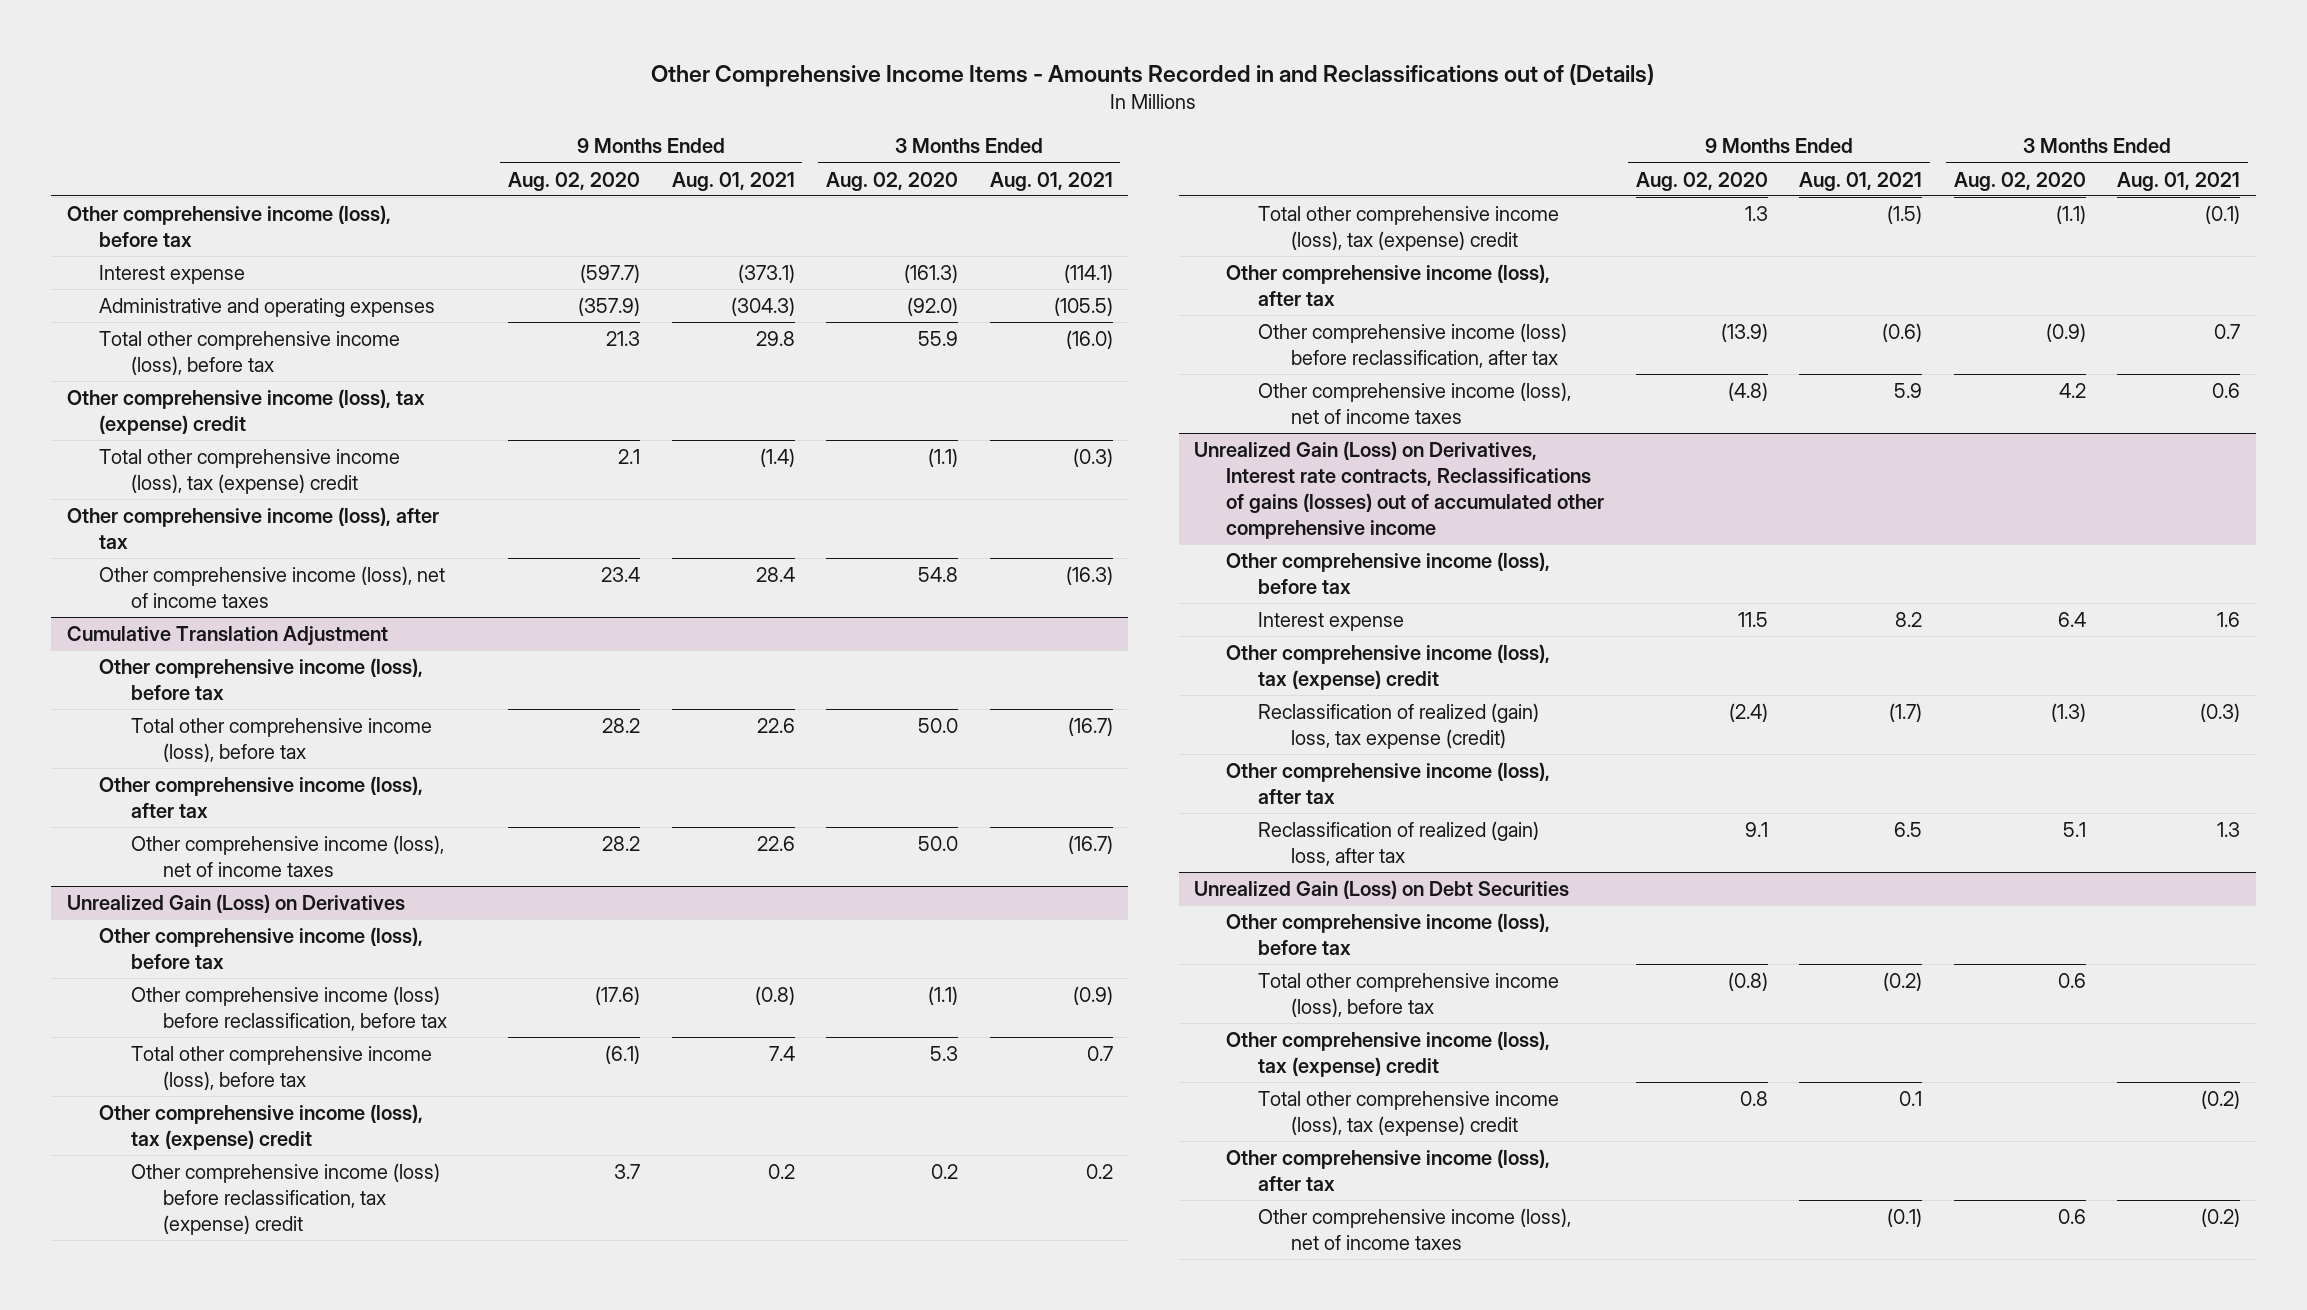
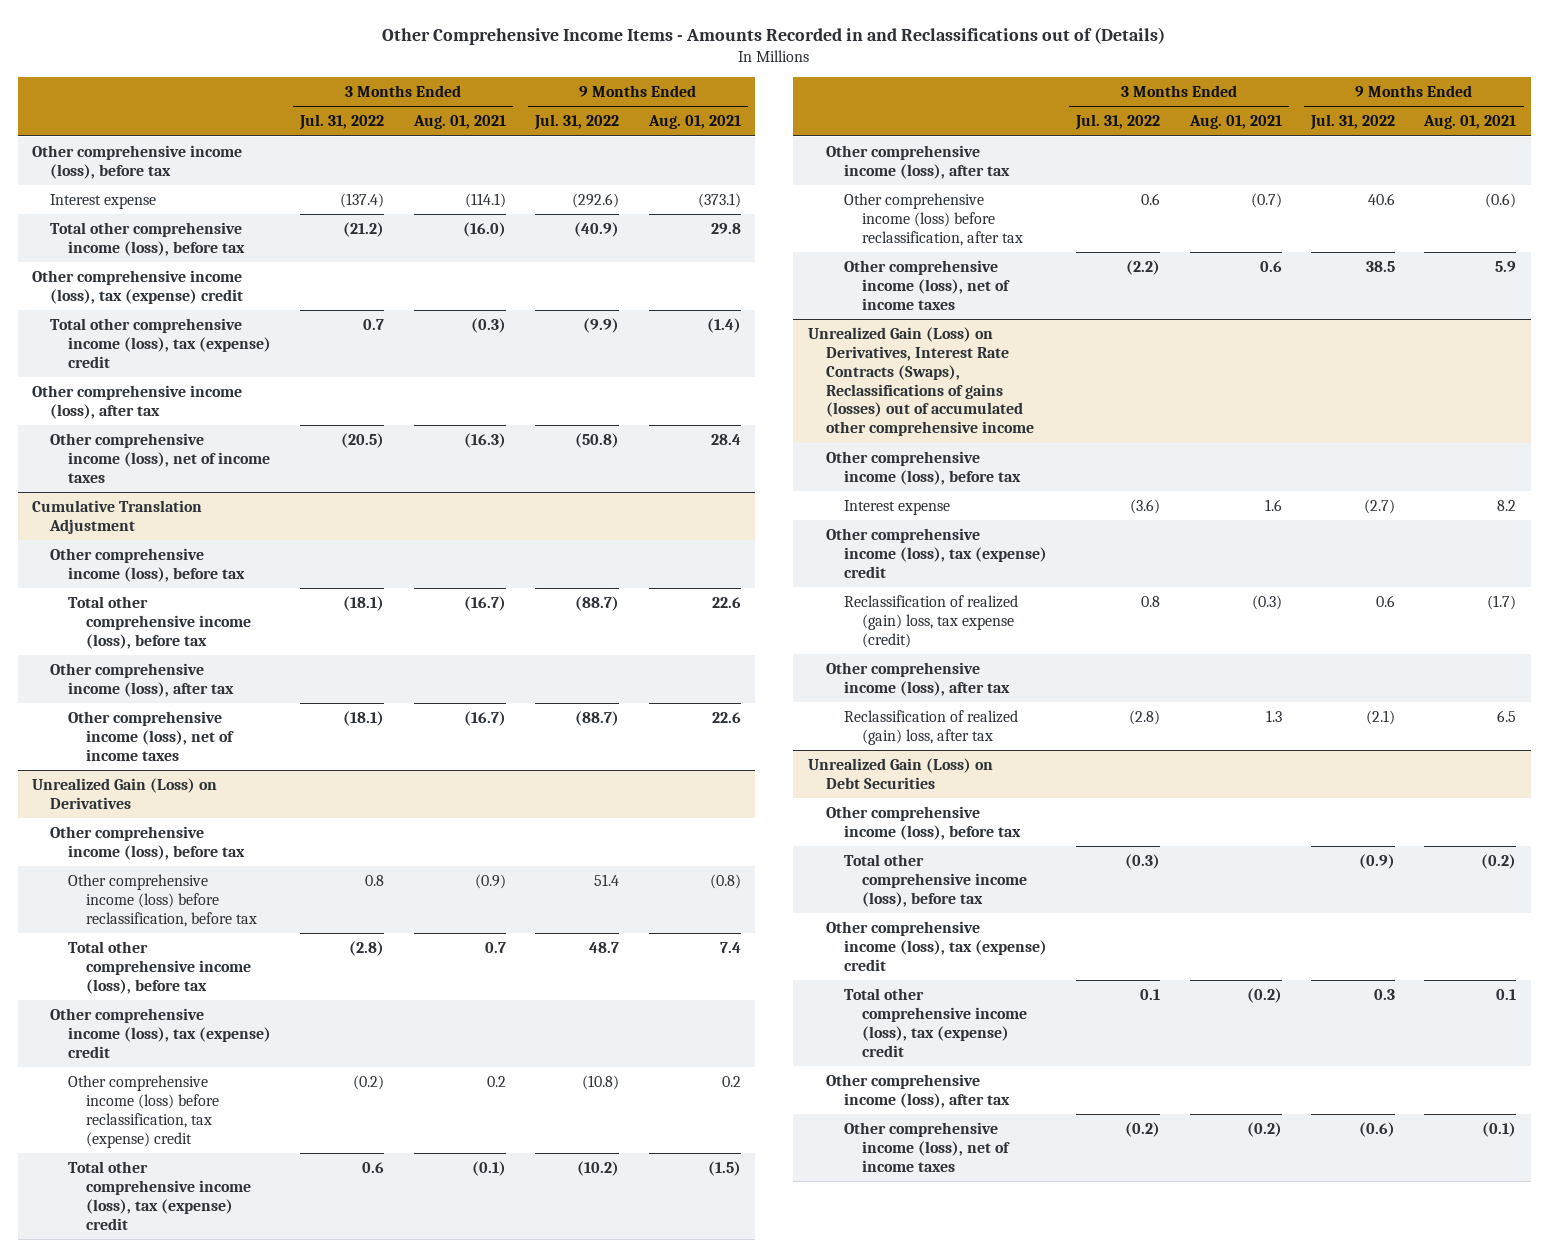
- | 9 Months Ended Aug. 02, 2020 | 9 Months Ended Aug. 01, 2021 | 3 Months Ended Aug. 02, 2020 | 3 Months Ended Aug. 01, 2021
+ | 3 Months Ended Jul. 31, 2022 | 3 Months Ended Aug. 01, 2021 | 9 Months Ended Jul. 31, 2022 | 9 Months Ended Aug. 01, 2021
- Administrative and operating expenses | (357.9) | (304.3) | (92.0) | (105.5)
@ Unrealized Gain (Loss) on Derivatives
- Other comprehensive income (loss) before reclassification, after tax | (13.9) | (0.6) | (0.9) | 0.7
+ Other comprehensive income (loss) before reclassification, after tax | 0.6 | (0.7) | 40.6 | (0.6)
- Unrealized Gain (Loss) on Derivatives, Interest rate contracts, Reclassifications of gains (losses) out of accumulated other comprehensive income
+ Unrealized Gain (Loss) on Derivatives, Interest Rate Contracts (Swaps), Reclassifications of gains (losses) out of accumulated other comprehensive income

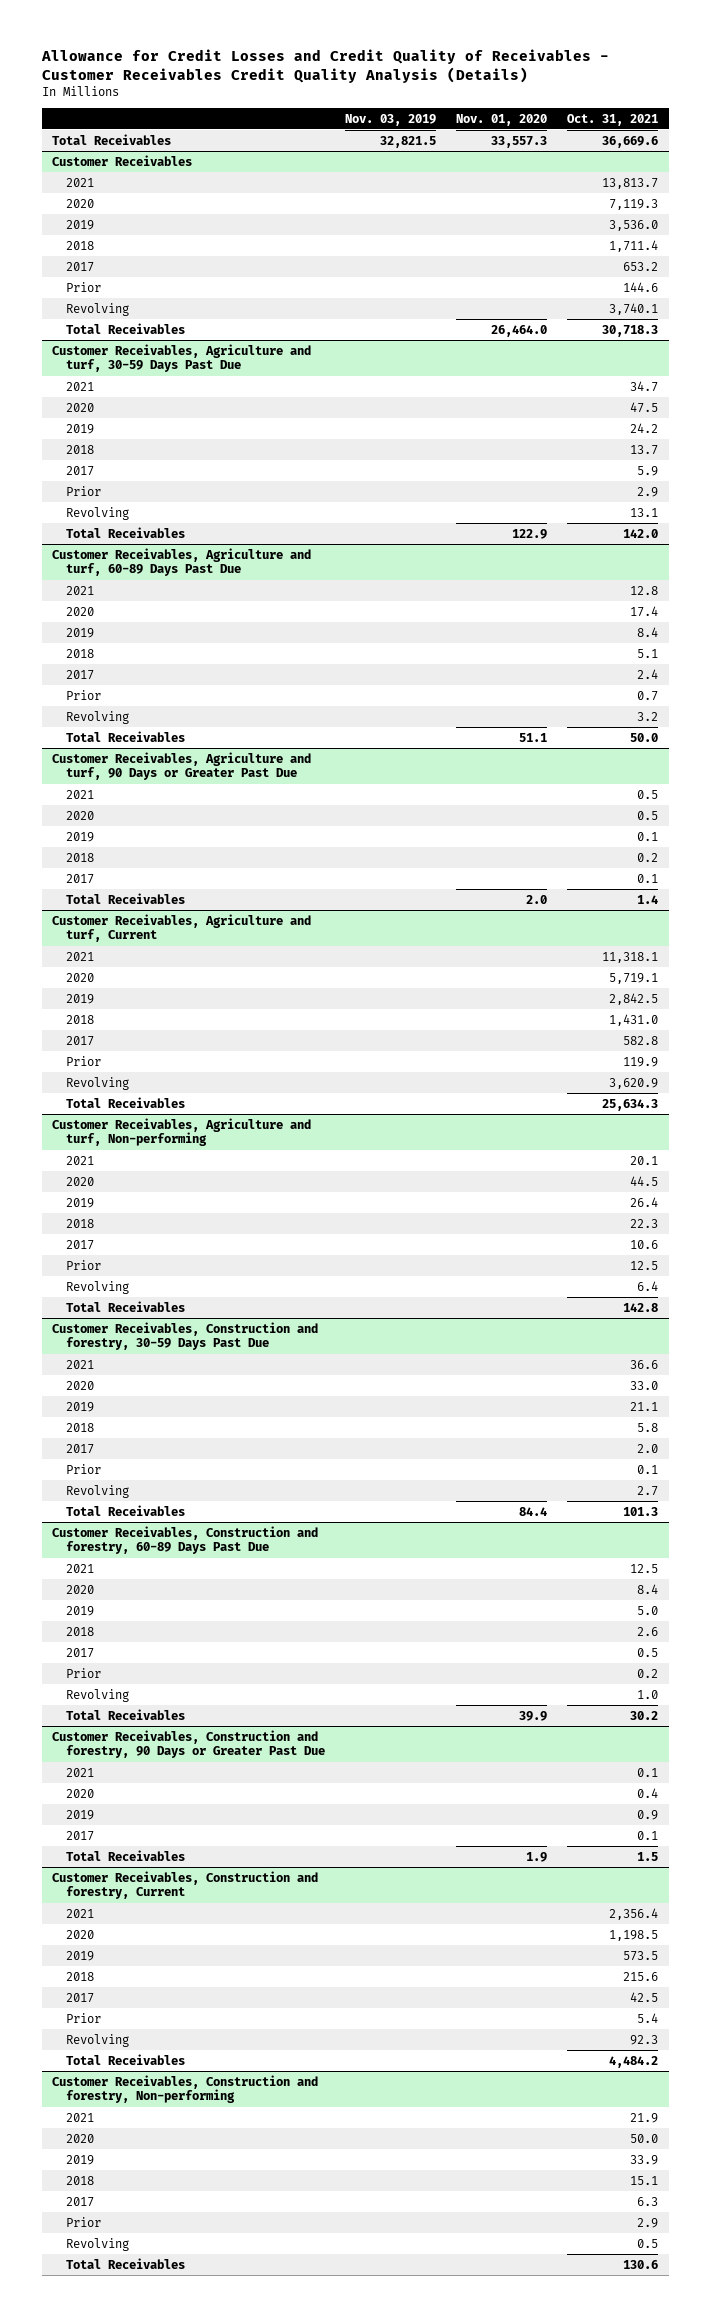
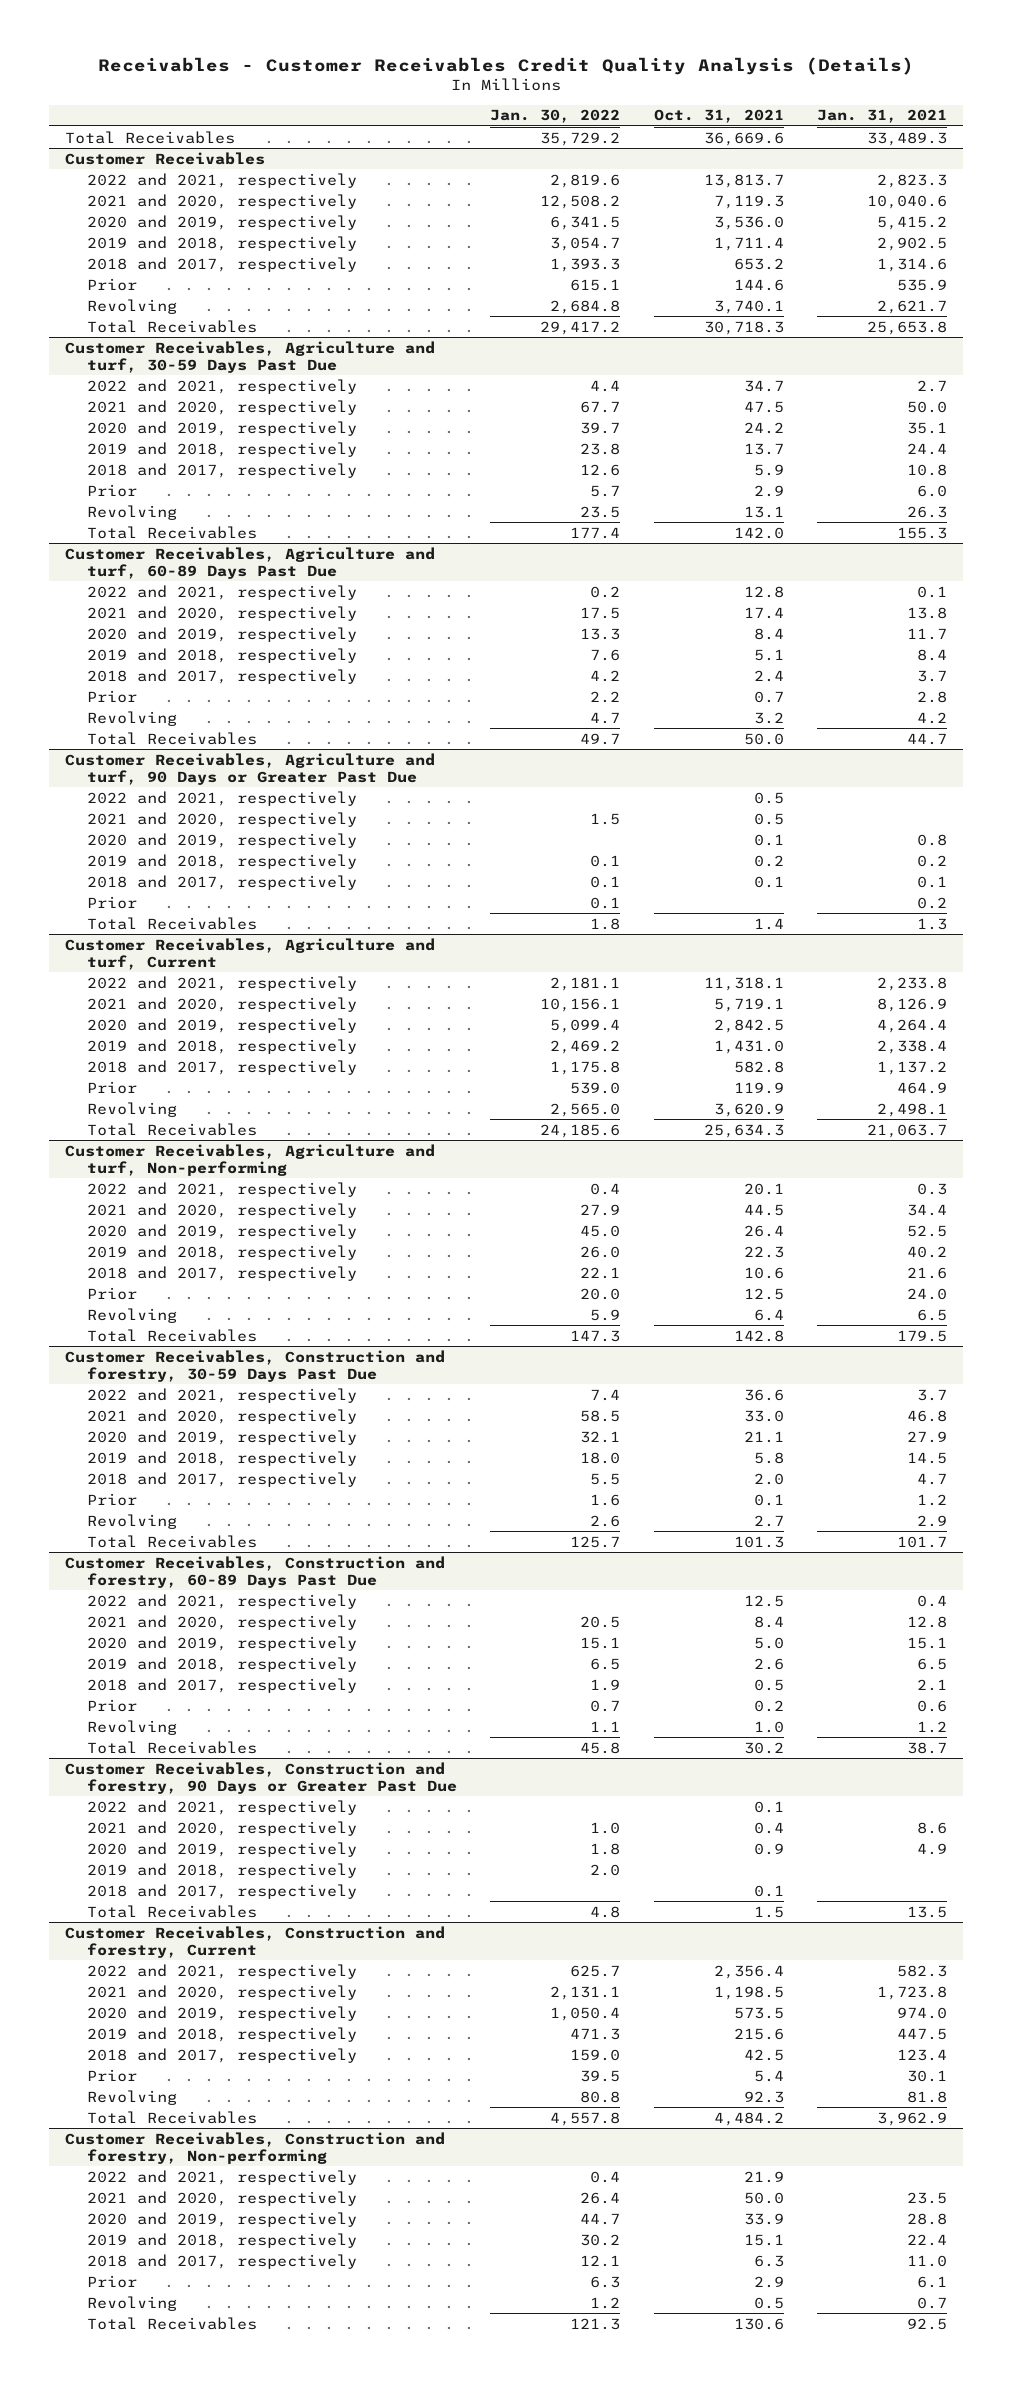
- Allowance for Credit Losses and Credit Quality of Receivables - Customer Receivables Credit Quality Analysis (Details)
+ Receivables - Customer Receivables Credit Quality Analysis (Details)
- | Nov. 03, 2019 | Nov. 01, 2020 | Oct. 31, 2021
+ | Jan. 30, 2022 | Oct. 31, 2021 | Jan. 31, 2021
@ Customer Receivables
- 2021 | | | 13,813.7
- 2020 | | | 7,119.3
- 2019 | | | 3,536.0
- 2018 | | | 1,711.4
- 2017 | | | 653.2
+ 2022 and 2021, respectively | 2,819.6 | 13,813.7 | 2,823.3
+ 2021 and 2020, respectively | 12,508.2 | 7,119.3 | 10,040.6
+ 2020 and 2019, respectively | 6,341.5 | 3,536.0 | 5,415.2
+ 2019 and 2018, respectively | 3,054.7 | 1,711.4 | 2,902.5
+ 2018 and 2017, respectively | 1,393.3 | 653.2 | 1,314.6
@ Customer Receivables, Agriculture and turf, 30-59 Days Past Due
- 2021 | | | 34.7
- 2020 | | | 47.5
- 2019 | | | 24.2
- 2018 | | | 13.7
- 2017 | | | 5.9
+ 2022 and 2021, respectively | 4.4 | 34.7 | 2.7
+ 2021 and 2020, respectively | 67.7 | 47.5 | 50.0
+ 2020 and 2019, respectively | 39.7 | 24.2 | 35.1
+ 2019 and 2018, respectively | 23.8 | 13.7 | 24.4
+ 2018 and 2017, respectively | 12.6 | 5.9 | 10.8
@ Customer Receivables, Agriculture and turf, 60-89 Days Past Due
- 2021 | | | 12.8
- 2020 | | | 17.4
- 2019 | | | 8.4
- 2018 | | | 5.1
- 2017 | | | 2.4
+ 2022 and 2021, respectively | 0.2 | 12.8 | 0.1
+ 2021 and 2020, respectively | 17.5 | 17.4 | 13.8
+ 2020 and 2019, respectively | 13.3 | 8.4 | 11.7
+ 2019 and 2018, respectively | 7.6 | 5.1 | 8.4
+ 2018 and 2017, respectively | 4.2 | 2.4 | 3.7
@ Customer Receivables, Agriculture and turf, 90 Days or Greater Past Due
- 2021 | | | 0.5
- 2020 | | | 0.5
- 2019 | | | 0.1
- 2018 | | | 0.2
- 2017 | | | 0.1
+ 2022 and 2021, respectively | | 0.5 |
+ 2021 and 2020, respectively | 1.5 | 0.5 |
+ 2020 and 2019, respectively | | 0.1 | 0.8
+ 2019 and 2018, respectively | 0.1 | 0.2 | 0.2
+ 2018 and 2017, respectively | 0.1 | 0.1 | 0.1
+ Prior | 0.1 | | 0.2
@ Customer Receivables, Agriculture and turf, Current
- 2021 | | | 11,318.1
- 2020 | | | 5,719.1
- 2019 | | | 2,842.5
- 2018 | | | 1,431.0
- 2017 | | | 582.8
+ 2022 and 2021, respectively | 2,181.1 | 11,318.1 | 2,233.8
+ 2021 and 2020, respectively | 10,156.1 | 5,719.1 | 8,126.9
+ 2020 and 2019, respectively | 5,099.4 | 2,842.5 | 4,264.4
+ 2019 and 2018, respectively | 2,469.2 | 1,431.0 | 2,338.4
+ 2018 and 2017, respectively | 1,175.8 | 582.8 | 1,137.2
@ Customer Receivables, Agriculture and turf, Non-performing
- 2021 | | | 20.1
- 2020 | | | 44.5
- 2019 | | | 26.4
- 2018 | | | 22.3
- 2017 | | | 10.6
+ 2022 and 2021, respectively | 0.4 | 20.1 | 0.3
+ 2021 and 2020, respectively | 27.9 | 44.5 | 34.4
+ 2020 and 2019, respectively | 45.0 | 26.4 | 52.5
+ 2019 and 2018, respectively | 26.0 | 22.3 | 40.2
+ 2018 and 2017, respectively | 22.1 | 10.6 | 21.6
@ Customer Receivables, Construction and forestry, 30-59 Days Past Due
- 2021 | | | 36.6
- 2020 | | | 33.0
- 2019 | | | 21.1
- 2018 | | | 5.8
- 2017 | | | 2.0
+ 2022 and 2021, respectively | 7.4 | 36.6 | 3.7
+ 2021 and 2020, respectively | 58.5 | 33.0 | 46.8
+ 2020 and 2019, respectively | 32.1 | 21.1 | 27.9
+ 2019 and 2018, respectively | 18.0 | 5.8 | 14.5
+ 2018 and 2017, respectively | 5.5 | 2.0 | 4.7
@ Customer Receivables, Construction and forestry, 60-89 Days Past Due
- 2021 | | | 12.5
- 2020 | | | 8.4
- 2019 | | | 5.0
- 2018 | | | 2.6
- 2017 | | | 0.5
+ 2022 and 2021, respectively | | 12.5 | 0.4
+ 2021 and 2020, respectively | 20.5 | 8.4 | 12.8
+ 2020 and 2019, respectively | 15.1 | 5.0 | 15.1
+ 2019 and 2018, respectively | 6.5 | 2.6 | 6.5
+ 2018 and 2017, respectively | 1.9 | 0.5 | 2.1
@ Customer Receivables, Construction and forestry, 90 Days or Greater Past Due
- 2021 | | | 0.1
- 2020 | | | 0.4
- 2019 | | | 0.9
- 2017 | | | 0.1
+ 2022 and 2021, respectively | | 0.1 |
+ 2021 and 2020, respectively | 1.0 | 0.4 | 8.6
+ 2020 and 2019, respectively | 1.8 | 0.9 | 4.9
+ 2019 and 2018, respectively | 2.0 | |
+ 2018 and 2017, respectively | | 0.1 |
@ Customer Receivables, Construction and forestry, Current
- 2021 | | | 2,356.4
- 2020 | | | 1,198.5
- 2019 | | | 573.5
- 2018 | | | 215.6
- 2017 | | | 42.5
+ 2022 and 2021, respectively | 625.7 | 2,356.4 | 582.3
+ 2021 and 2020, respectively | 2,131.1 | 1,198.5 | 1,723.8
+ 2020 and 2019, respectively | 1,050.4 | 573.5 | 974.0
+ 2019 and 2018, respectively | 471.3 | 215.6 | 447.5
+ 2018 and 2017, respectively | 159.0 | 42.5 | 123.4
@ Customer Receivables, Construction and forestry, Non-performing
- 2021 | | | 21.9
- 2020 | | | 50.0
- 2019 | | | 33.9
- 2018 | | | 15.1
- 2017 | | | 6.3
+ 2022 and 2021, respectively | 0.4 | 21.9 |
+ 2021 and 2020, respectively | 26.4 | 50.0 | 23.5
+ 2020 and 2019, respectively | 44.7 | 33.9 | 28.8
+ 2019 and 2018, respectively | 30.2 | 15.1 | 22.4
+ 2018 and 2017, respectively | 12.1 | 6.3 | 11.0

